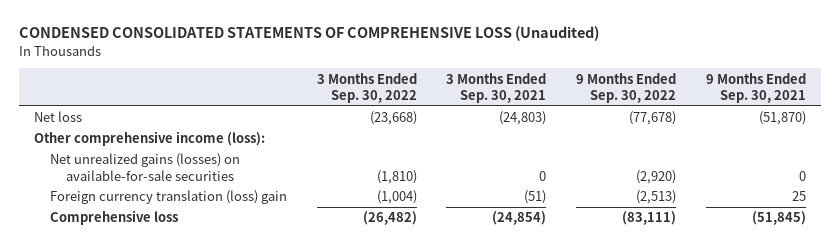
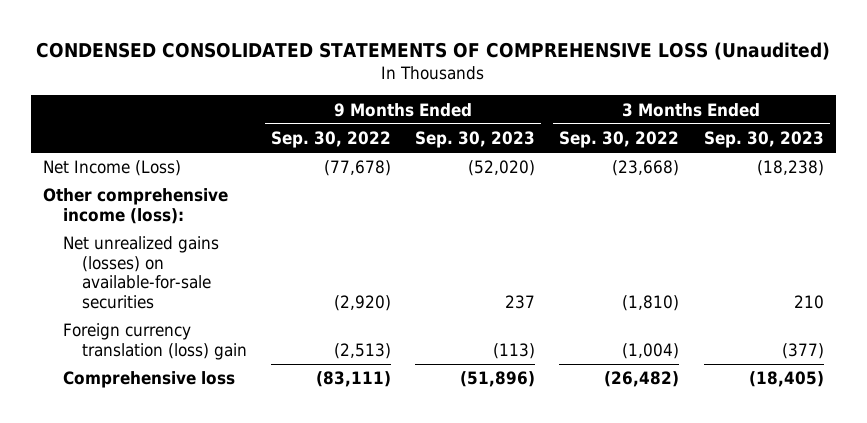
- | 3 Months Ended Sep. 30, 2022 | 3 Months Ended Sep. 30, 2021 | 9 Months Ended Sep. 30, 2022 | 9 Months Ended Sep. 30, 2021
+ | 9 Months Ended Sep. 30, 2022 | 9 Months Ended Sep. 30, 2023 | 3 Months Ended Sep. 30, 2022 | 3 Months Ended Sep. 30, 2023
- Net loss | (23,668) | (24,803) | (77,678) | (51,870)
+ Net Income (Loss) | (77,678) | (52,020) | (23,668) | (18,238)

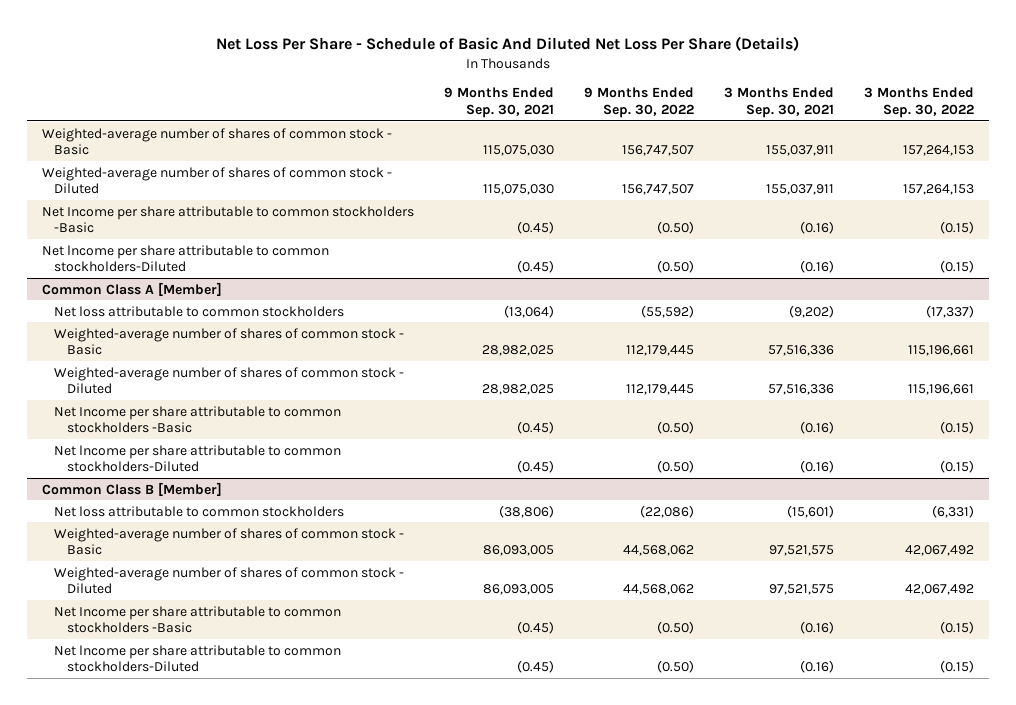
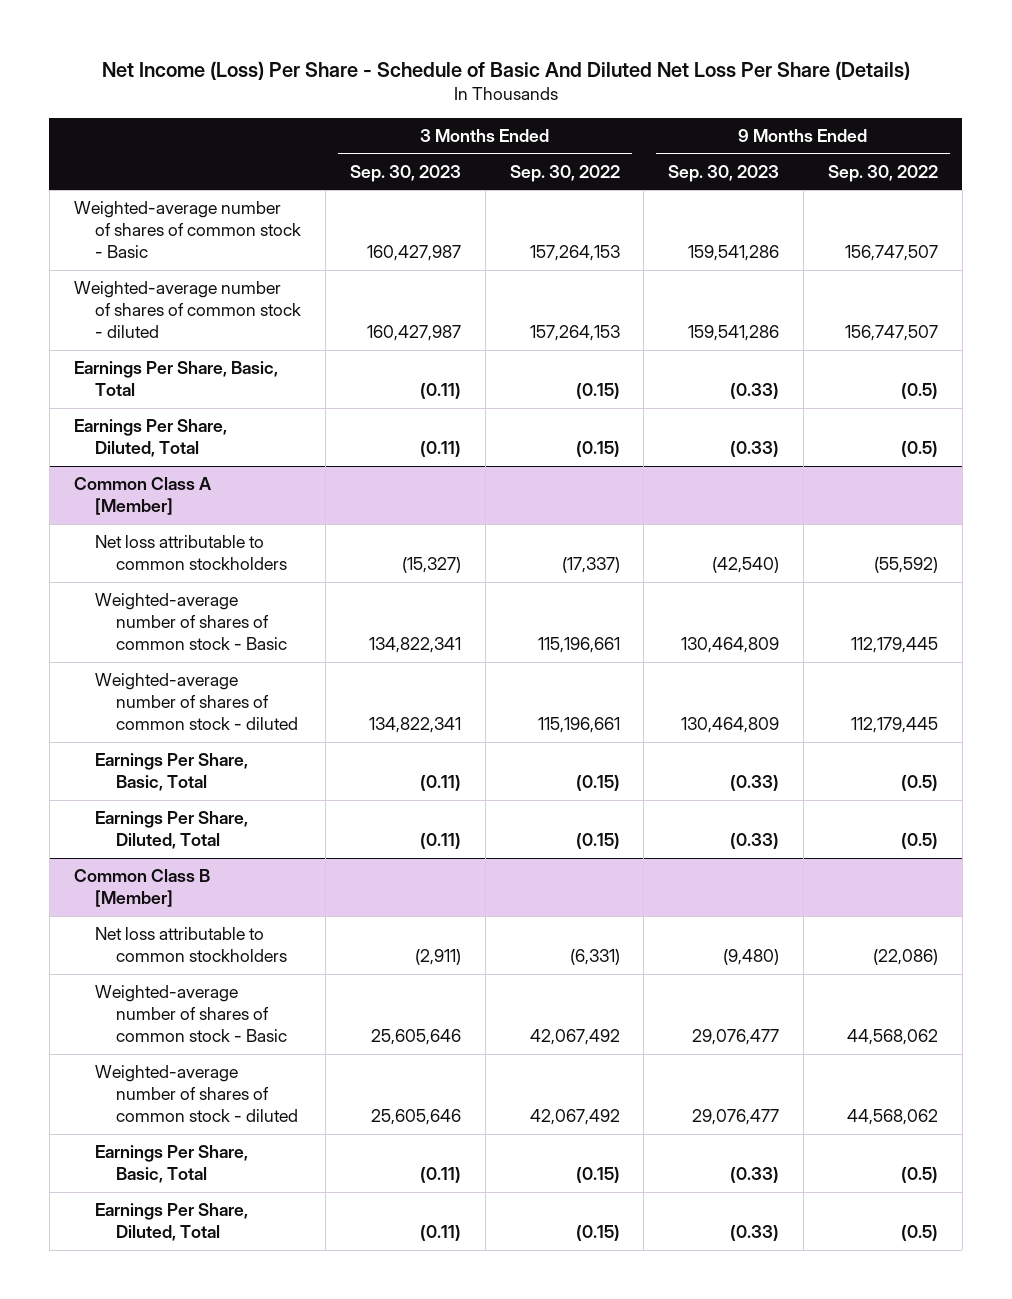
- Net Loss Per Share - Schedule of Basic And Diluted Net Loss Per Share (Details)
+ Net Income (Loss) Per Share - Schedule of Basic And Diluted Net Loss Per Share (Details)
- | 9 Months Ended Sep. 30, 2021 | 9 Months Ended Sep. 30, 2022 | 3 Months Ended Sep. 30, 2021 | 3 Months Ended Sep. 30, 2022
+ | 3 Months Ended Sep. 30, 2023 | 3 Months Ended Sep. 30, 2022 | 9 Months Ended Sep. 30, 2023 | 9 Months Ended Sep. 30, 2022
- Weighted-average number of shares of common stock - Diluted | 115,075,030 | 156,747,507 | 155,037,911 | 157,264,153
- Net Income per share attributable to common stockholders -Basic | (0.45) | (0.50) | (0.16) | (0.15)
- Net lncome per share attributable to common stockholders-Diluted | (0.45) | (0.50) | (0.16) | (0.15)
+ Weighted-average number of shares of common stock - diluted | 160,427,987 | 157,264,153 | 159,541,286 | 156,747,507
+ Earnings Per Share, Basic, Total | (0.11) | (0.15) | (0.33) | (0.5)
+ Earnings Per Share, Diluted, Total | (0.11) | (0.15) | (0.33) | (0.5)
@ Common Class A [Member]
- Weighted-average number of shares of common stock - Diluted | 28,982,025 | 112,179,445 | 57,516,336 | 115,196,661
- Net Income per share attributable to common stockholders -Basic | (0.45) | (0.50) | (0.16) | (0.15)
- Net lncome per share attributable to common stockholders-Diluted | (0.45) | (0.50) | (0.16) | (0.15)
+ Weighted-average number of shares of common stock - diluted | 134,822,341 | 115,196,661 | 130,464,809 | 112,179,445
+ Earnings Per Share, Basic, Total | (0.11) | (0.15) | (0.33) | (0.5)
+ Earnings Per Share, Diluted, Total | (0.11) | (0.15) | (0.33) | (0.5)
@ Common Class B [Member]
- Weighted-average number of shares of common stock - Diluted | 86,093,005 | 44,568,062 | 97,521,575 | 42,067,492
- Net Income per share attributable to common stockholders -Basic | (0.45) | (0.50) | (0.16) | (0.15)
- Net lncome per share attributable to common stockholders-Diluted | (0.45) | (0.50) | (0.16) | (0.15)
+ Weighted-average number of shares of common stock - diluted | 25,605,646 | 42,067,492 | 29,076,477 | 44,568,062
+ Earnings Per Share, Basic, Total | (0.11) | (0.15) | (0.33) | (0.5)
+ Earnings Per Share, Diluted, Total | (0.11) | (0.15) | (0.33) | (0.5)

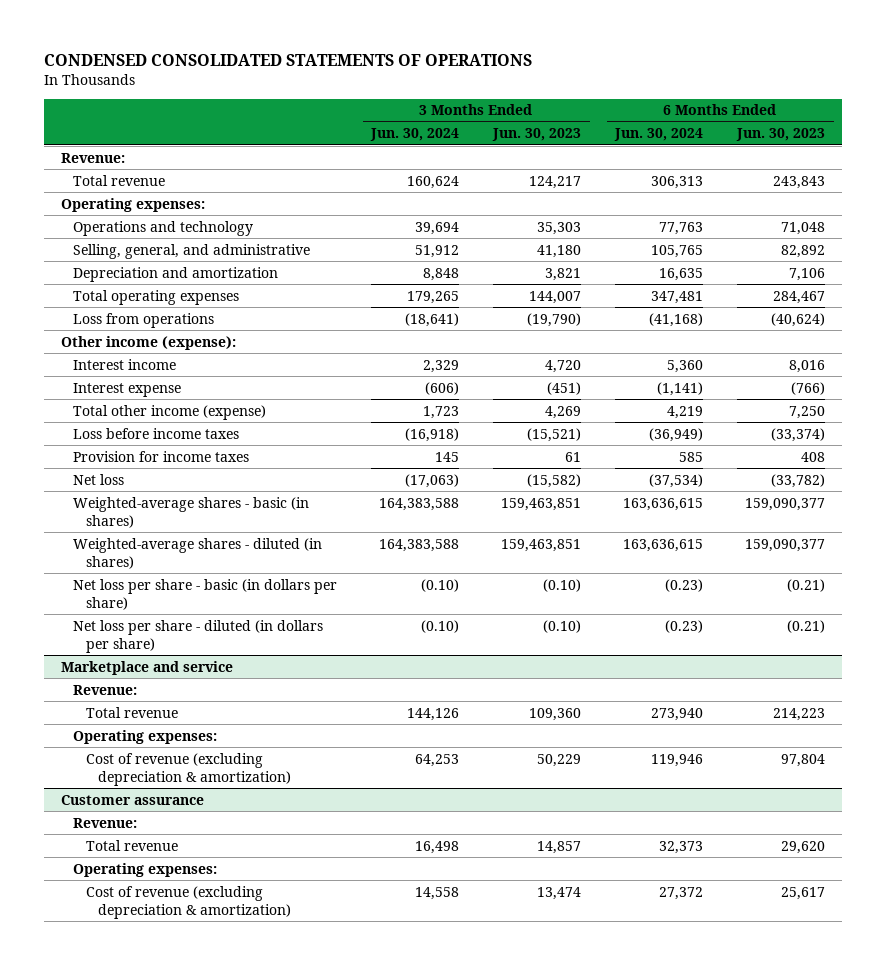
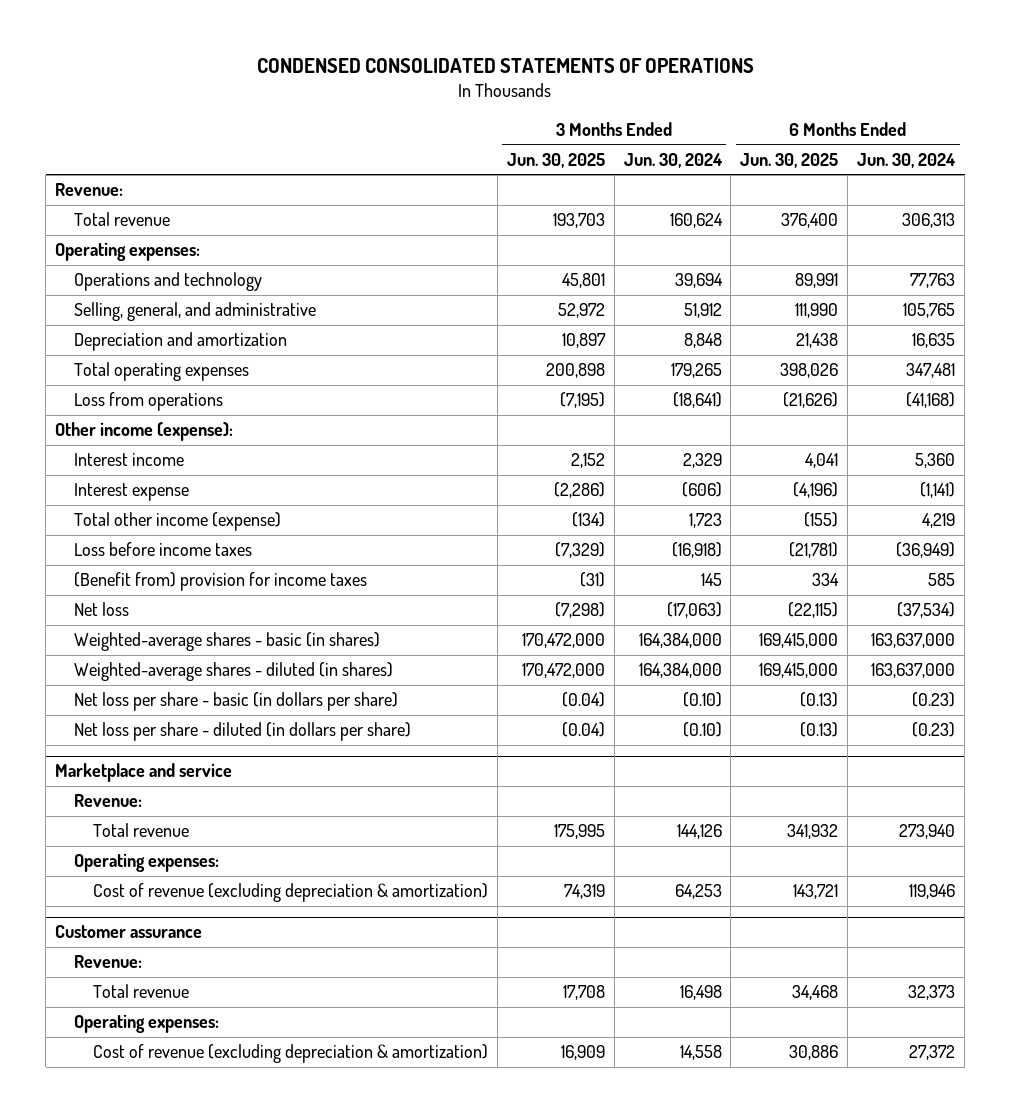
- | 3 Months Ended Jun. 30, 2024 | 3 Months Ended Jun. 30, 2023 | 6 Months Ended Jun. 30, 2024 | 6 Months Ended Jun. 30, 2023
+ | 3 Months Ended Jun. 30, 2025 | 3 Months Ended Jun. 30, 2024 | 6 Months Ended Jun. 30, 2025 | 6 Months Ended Jun. 30, 2024
- Provision for income taxes | 145 | 61 | 585 | 408
+ (Benefit from) provision for income taxes | (31) | 145 | 334 | 585
- Weighted-average shares - basic (in shares) | 164,383,588 | 159,463,851 | 163,636,615 | 159,090,377
- Weighted-average shares - diluted (in shares) | 164,383,588 | 159,463,851 | 163,636,615 | 159,090,377
+ Weighted-average shares - basic (in shares) | 170,472,000 | 164,384,000 | 169,415,000 | 163,637,000
+ Weighted-average shares - diluted (in shares) | 170,472,000 | 164,384,000 | 169,415,000 | 163,637,000

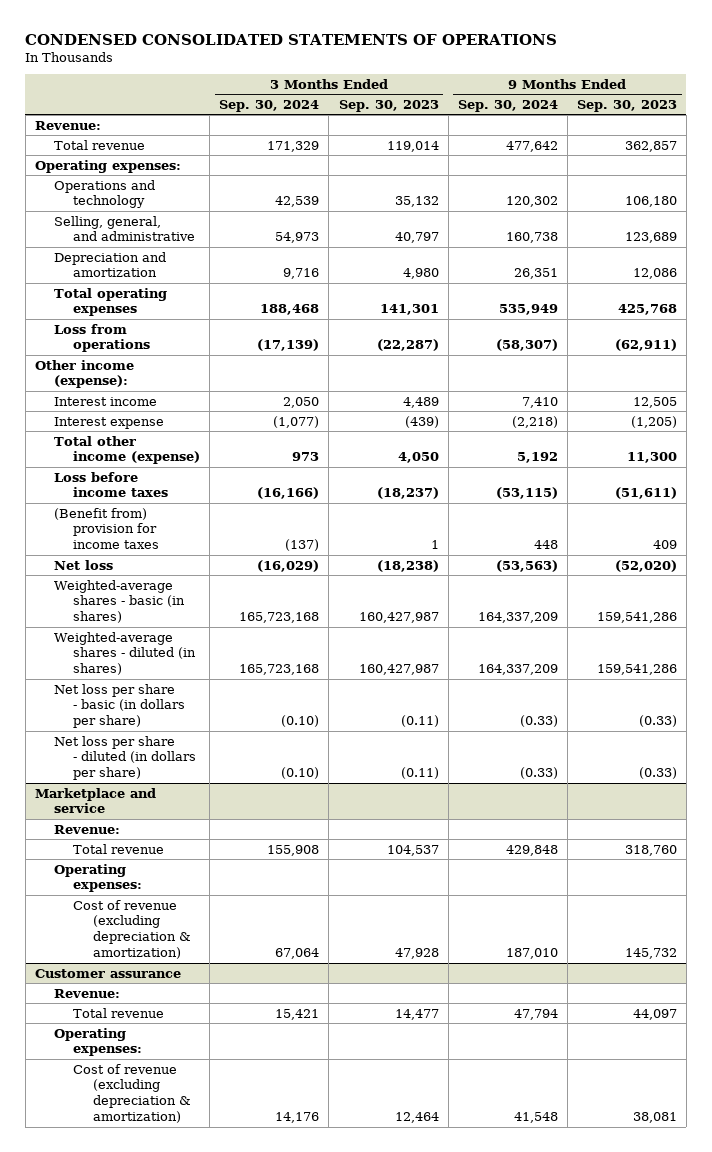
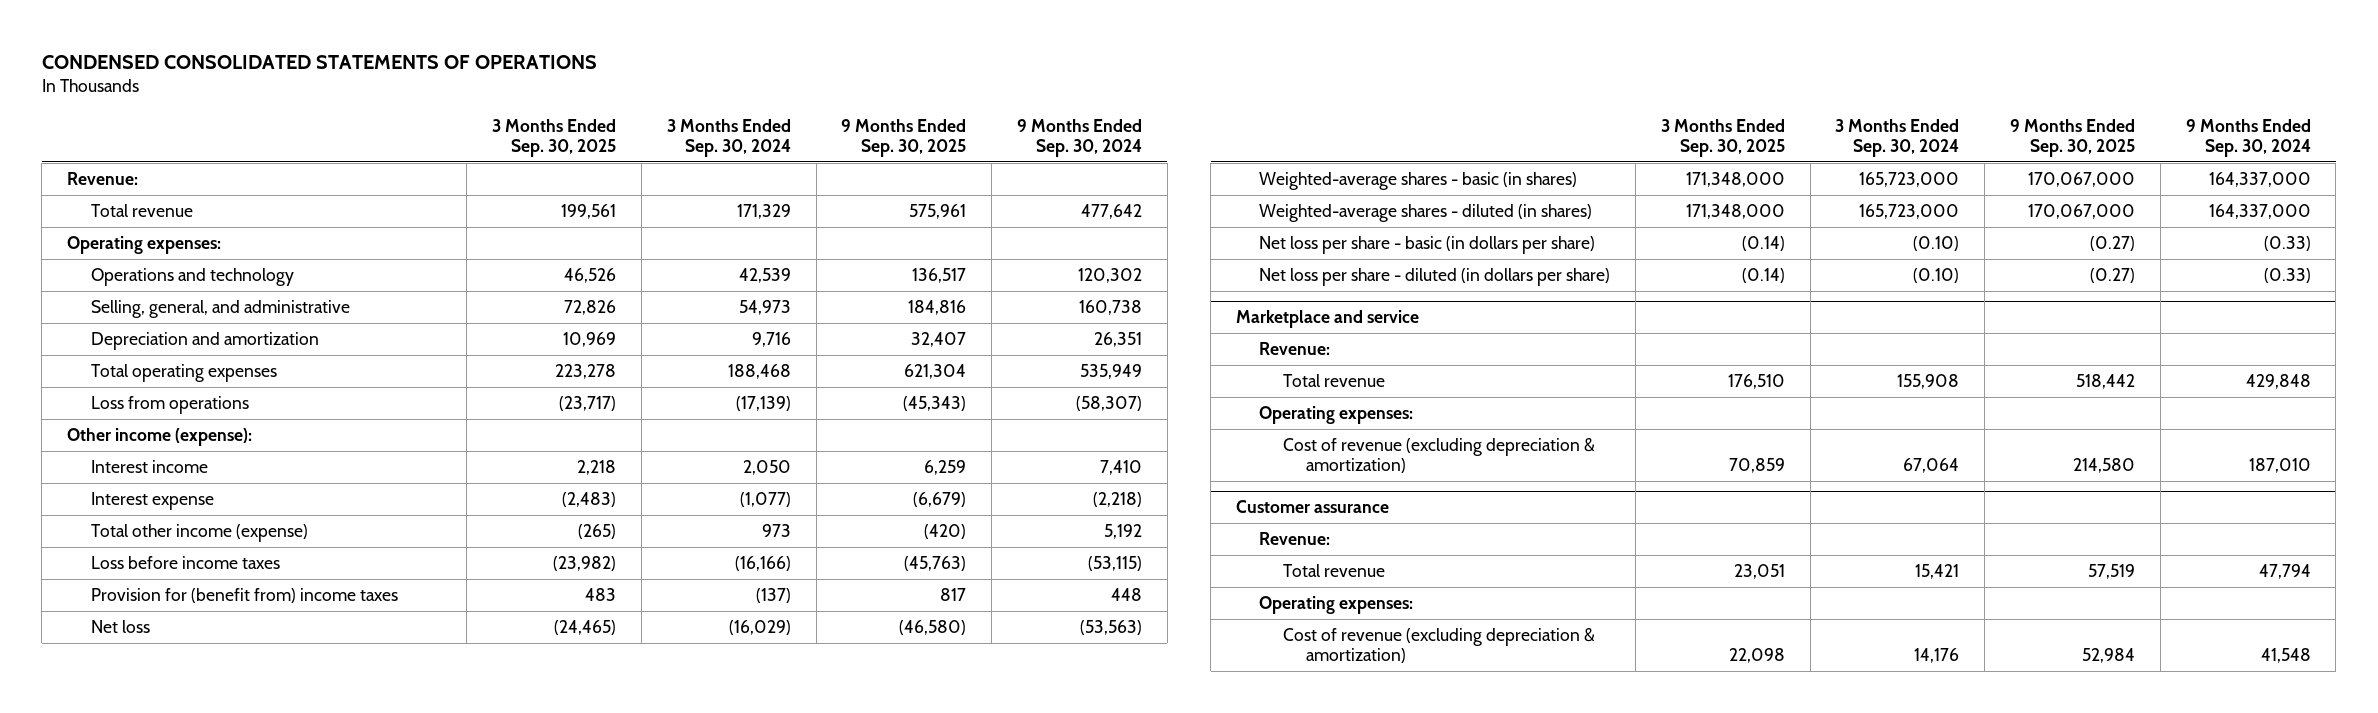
- | 3 Months Ended Sep. 30, 2024 | 3 Months Ended Sep. 30, 2023 | 9 Months Ended Sep. 30, 2024 | 9 Months Ended Sep. 30, 2023
+ | 3 Months Ended Sep. 30, 2025 | 3 Months Ended Sep. 30, 2024 | 9 Months Ended Sep. 30, 2025 | 9 Months Ended Sep. 30, 2024
- (Benefit from) provision for income taxes | (137) | 1 | 448 | 409
+ Provision for (benefit from) income taxes | 483 | (137) | 817 | 448
- Weighted-average shares - basic (in shares) | 165,723,168 | 160,427,987 | 164,337,209 | 159,541,286
- Weighted-average shares - diluted (in shares) | 165,723,168 | 160,427,987 | 164,337,209 | 159,541,286
+ Weighted-average shares - basic (in shares) | 171,348,000 | 165,723,000 | 170,067,000 | 164,337,000
+ Weighted-average shares - diluted (in shares) | 171,348,000 | 165,723,000 | 170,067,000 | 164,337,000

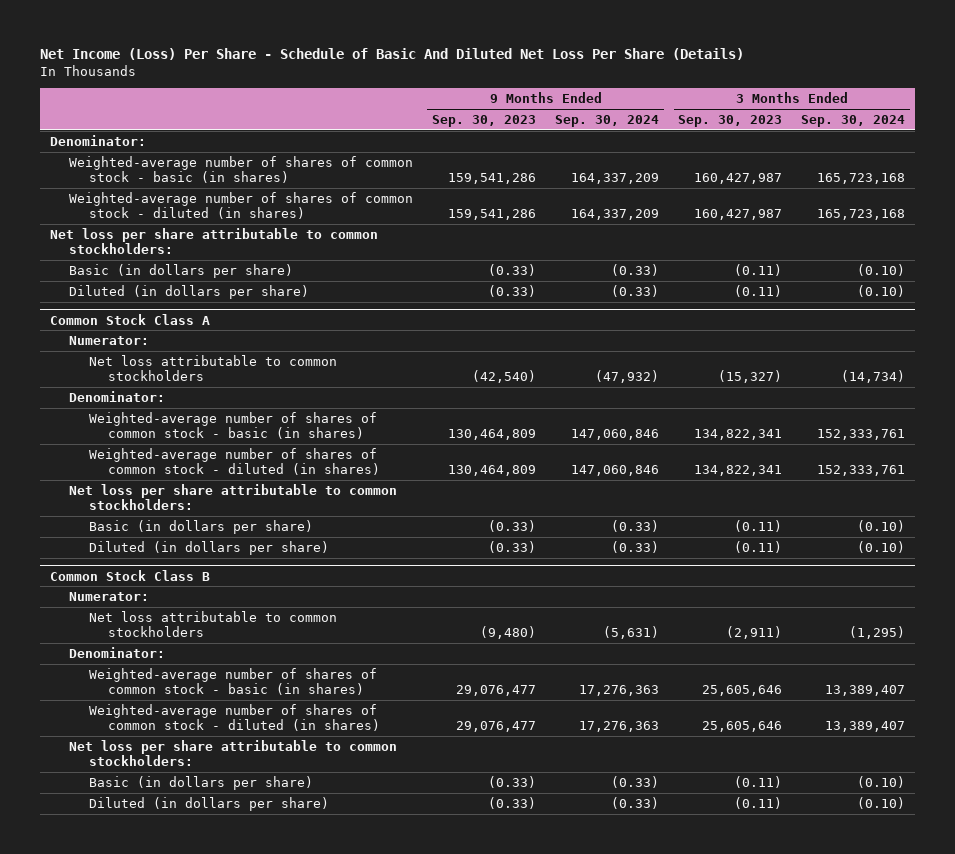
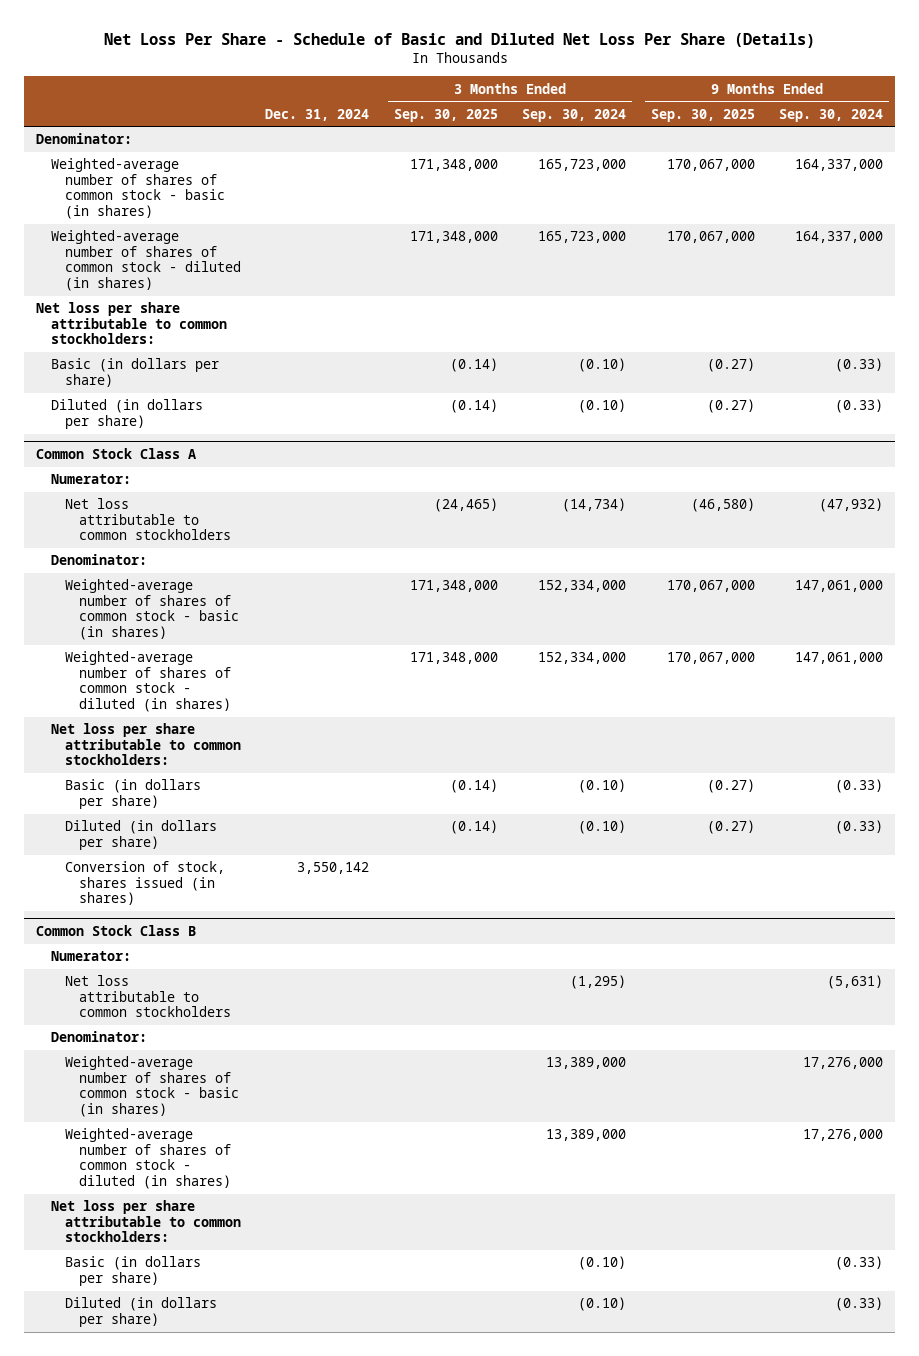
- Net Income (Loss) Per Share - Schedule of Basic And Diluted Net Loss Per Share (Details)
+ Net Loss Per Share - Schedule of Basic and Diluted Net Loss Per Share (Details)
- | 9 Months Ended Sep. 30, 2023 | 9 Months Ended Sep. 30, 2024 | 3 Months Ended Sep. 30, 2023 | 3 Months Ended Sep. 30, 2024
+ | Dec. 31, 2024 | 3 Months Ended Sep. 30, 2025 | 3 Months Ended Sep. 30, 2024 | 9 Months Ended Sep. 30, 2025 | 9 Months Ended Sep. 30, 2024
- Weighted-average number of shares of common stock - basic (in shares) | 159,541,286 | 164,337,209 | 160,427,987 | 165,723,168
- Weighted-average number of shares of common stock - diluted (in shares) | 159,541,286 | 164,337,209 | 160,427,987 | 165,723,168
+ Weighted-average number of shares of common stock - basic (in shares) | | 171,348,000 | 165,723,000 | 170,067,000 | 164,337,000
+ Weighted-average number of shares of common stock - diluted (in shares) | | 171,348,000 | 165,723,000 | 170,067,000 | 164,337,000
@ Common Stock Class A
- Weighted-average number of shares of common stock - basic (in shares) | 130,464,809 | 147,060,846 | 134,822,341 | 152,333,761
- Weighted-average number of shares of common stock - diluted (in shares) | 130,464,809 | 147,060,846 | 134,822,341 | 152,333,761
+ Weighted-average number of shares of common stock - basic (in shares) | | 171,348,000 | 152,334,000 | 170,067,000 | 147,061,000
+ Weighted-average number of shares of common stock - diluted (in shares) | | 171,348,000 | 152,334,000 | 170,067,000 | 147,061,000
+ Conversion of stock, shares issued (in shares) | 3,550,142 | | | |
@ Common Stock Class B
- Weighted-average number of shares of common stock - basic (in shares) | 29,076,477 | 17,276,363 | 25,605,646 | 13,389,407
- Weighted-average number of shares of common stock - diluted (in shares) | 29,076,477 | 17,276,363 | 25,605,646 | 13,389,407
+ Weighted-average number of shares of common stock - basic (in shares) | | | 13,389,000 | | 17,276,000
+ Weighted-average number of shares of common stock - diluted (in shares) | | | 13,389,000 | | 17,276,000

